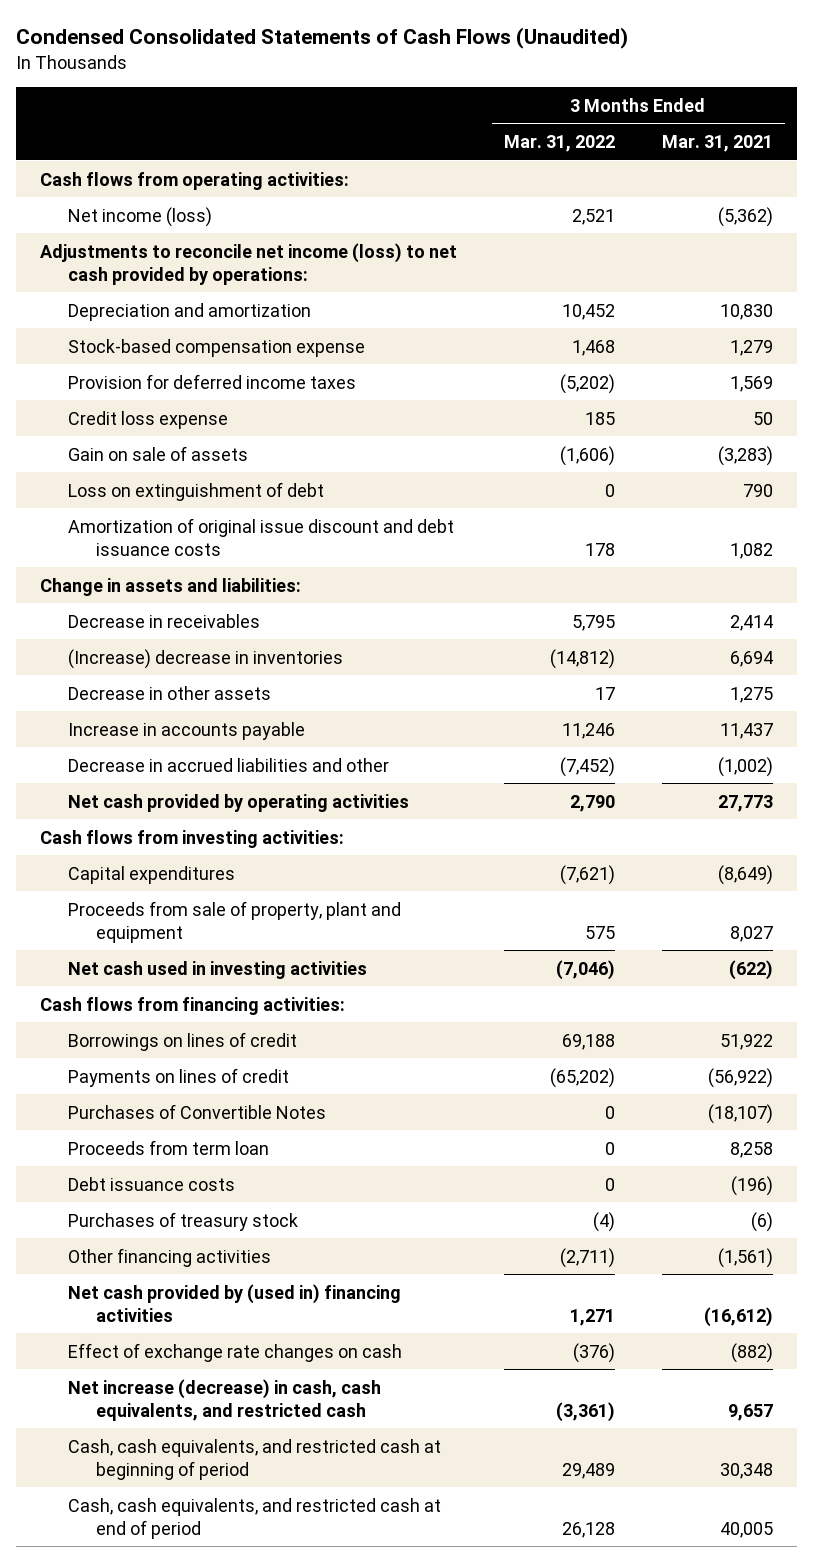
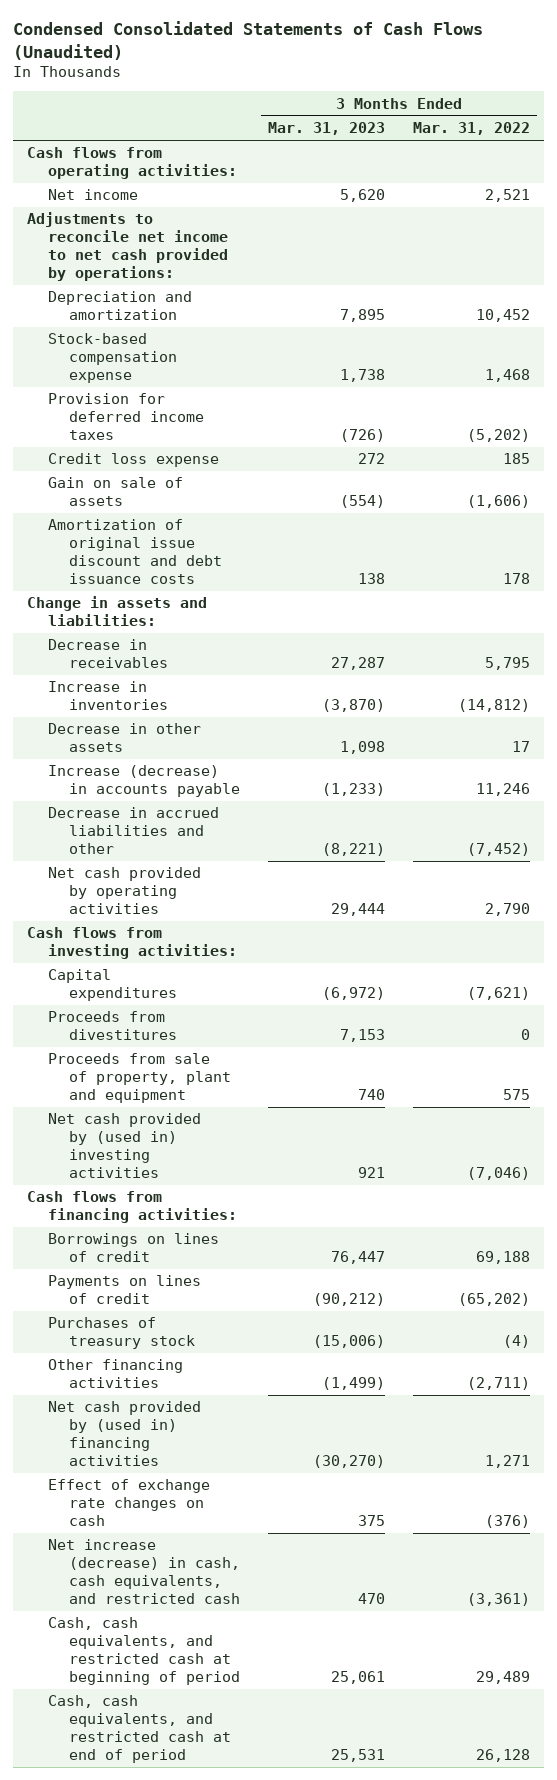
- | 3 Months Ended Mar. 31, 2022 | 3 Months Ended Mar. 31, 2021
+ | 3 Months Ended Mar. 31, 2023 | 3 Months Ended Mar. 31, 2022
- Net income (loss) | 2,521 | (5,362)
- Adjustments to reconcile net income (loss) to net cash provided by operations:
+ Net income | 5,620 | 2,521
+ Adjustments to reconcile net income to net cash provided by operations:
- Loss on extinguishment of debt | 0 | 790
- (Increase) decrease in inventories | (14,812) | 6,694
+ Increase in inventories | (3,870) | (14,812)
- Increase in accounts payable | 11,246 | 11,437
+ Increase (decrease) in accounts payable | (1,233) | 11,246
+ Proceeds from divestitures | 7,153 | 0
- Net cash used in investing activities | (7,046) | (622)
+ Net cash provided by (used in) investing activities | 921 | (7,046)
- Purchases of Convertible Notes | 0 | (18,107)
- Proceeds from term loan | 0 | 8,258
- Debt issuance costs | 0 | (196)

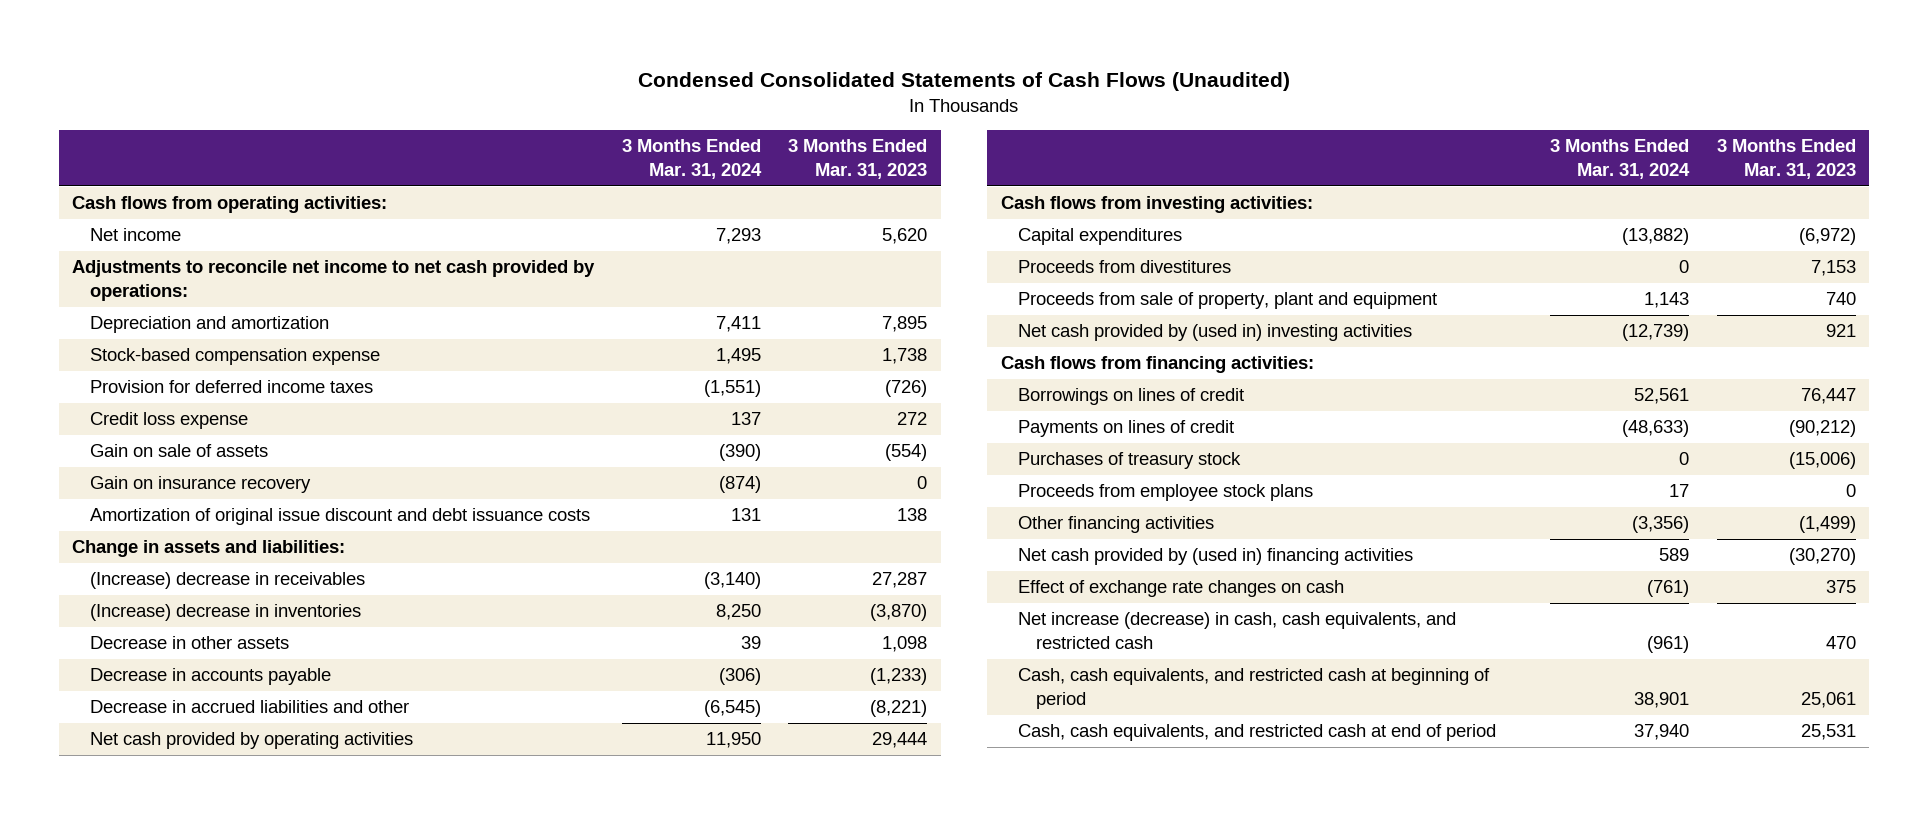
- | 3 Months Ended Mar. 31, 2023 | 3 Months Ended Mar. 31, 2022
+ | 3 Months Ended Mar. 31, 2024 | 3 Months Ended Mar. 31, 2023
+ Gain on insurance recovery | (874) | 0
- Decrease in receivables | 27,287 | 5,795
- Increase in inventories | (3,870) | (14,812)
+ (Increase) decrease in receivables | (3,140) | 27,287
+ (Increase) decrease in inventories | 8,250 | (3,870)
- Increase (decrease) in accounts payable | (1,233) | 11,246
+ Decrease in accounts payable | (306) | (1,233)
+ Proceeds from employee stock plans | 17 | 0

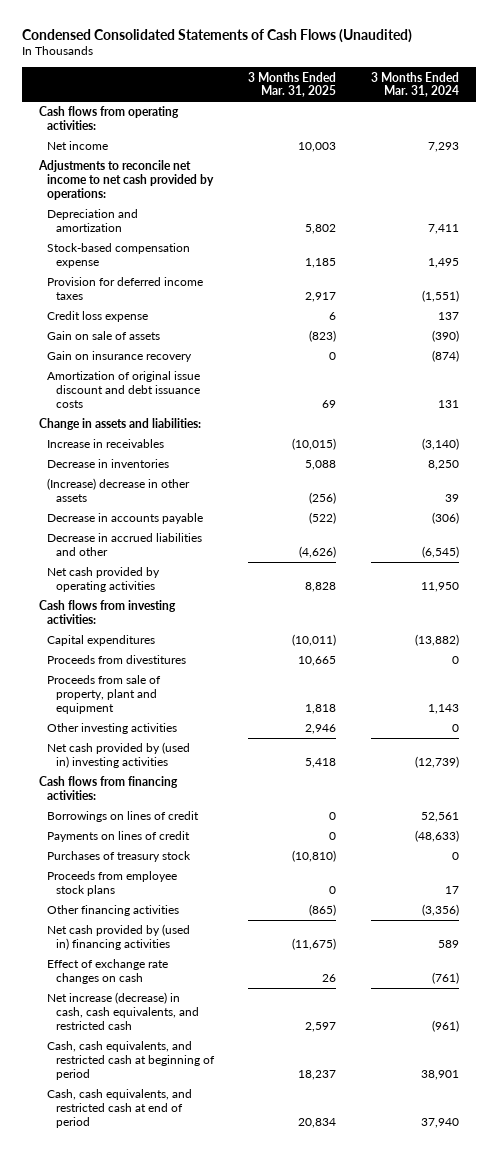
- | 3 Months Ended Mar. 31, 2024 | 3 Months Ended Mar. 31, 2023
+ | 3 Months Ended Mar. 31, 2025 | 3 Months Ended Mar. 31, 2024
- (Increase) decrease in receivables | (3,140) | 27,287
- (Increase) decrease in inventories | 8,250 | (3,870)
- Decrease in other assets | 39 | 1,098
+ Increase in receivables | (10,015) | (3,140)
+ Decrease in inventories | 5,088 | 8,250
+ (Increase) decrease in other assets | (256) | 39
+ Other investing activities | 2,946 | 0

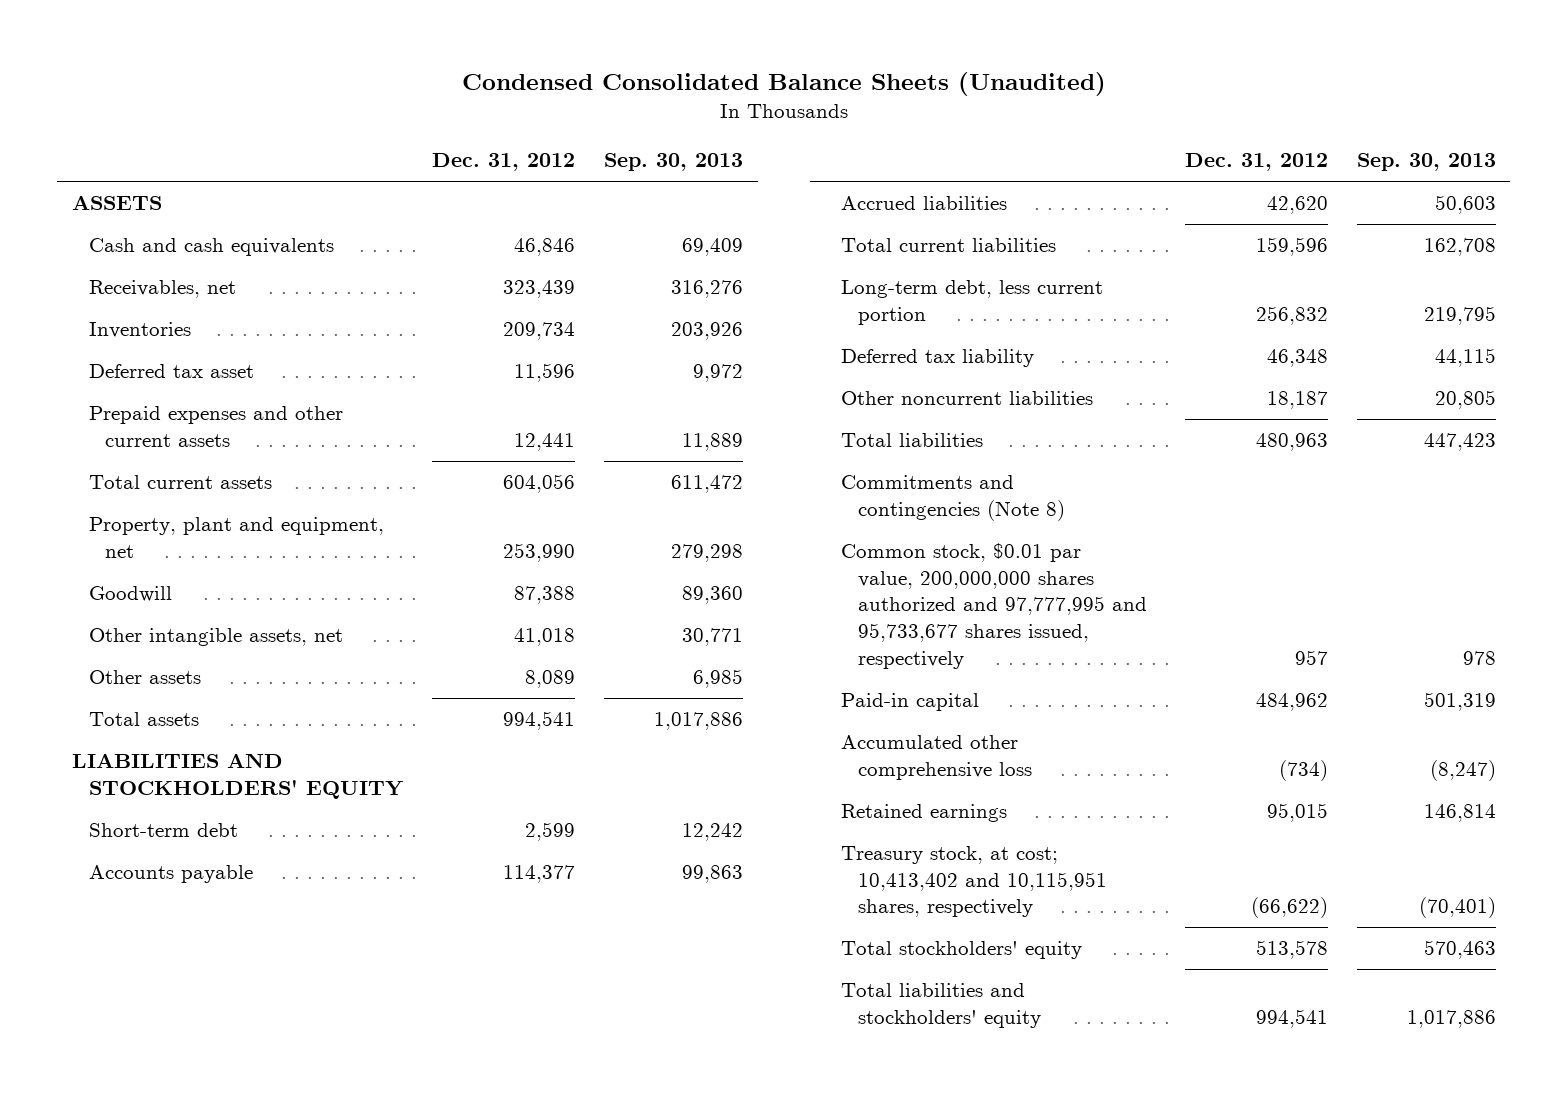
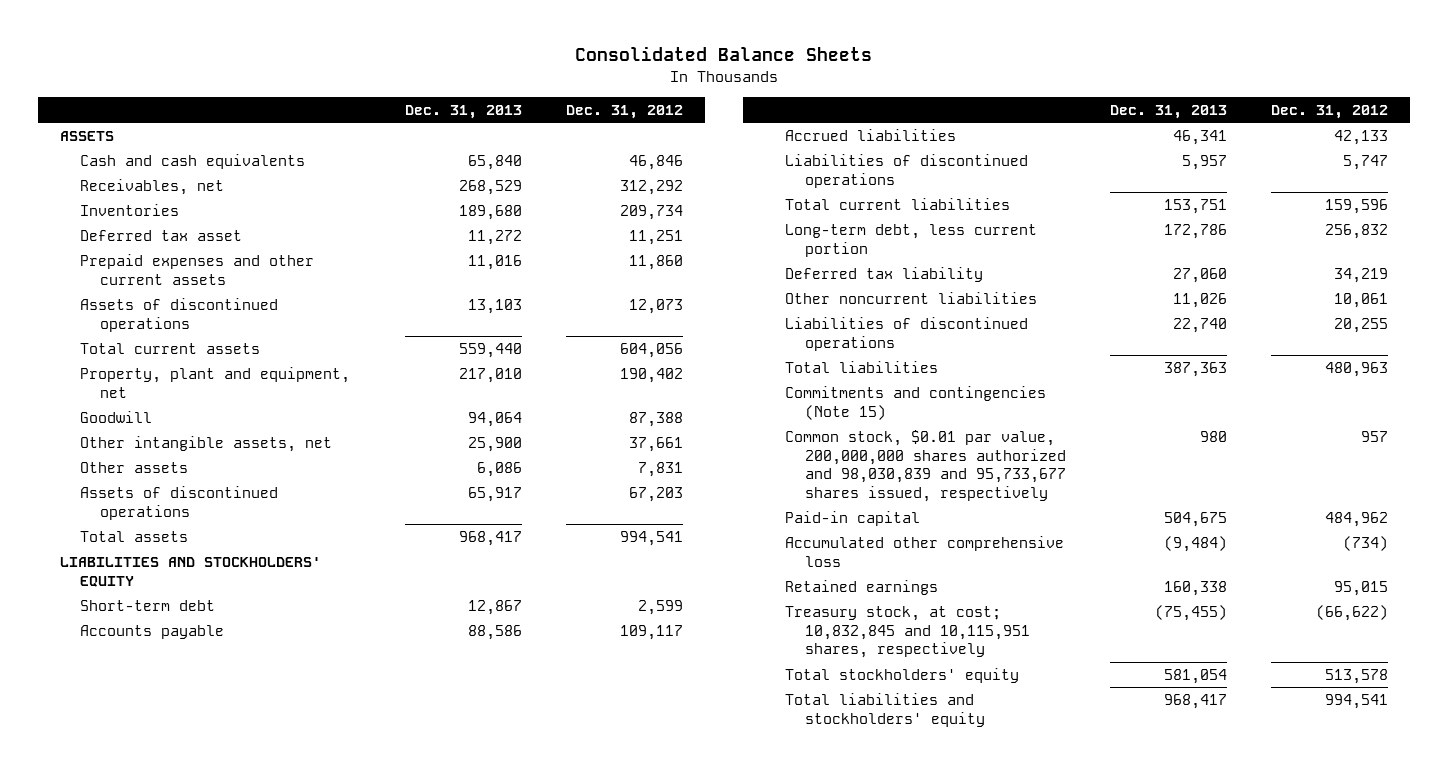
- Condensed Consolidated Balance Sheets (Unaudited)
+ Consolidated Balance Sheets
- | Dec. 31, 2012 | Sep. 30, 2013
+ | Dec. 31, 2013 | Dec. 31, 2012
- Receivables, net | 323,439 | 316,276
+ Receivables, net | 268,529 | 312,292
- Deferred tax asset | 11,596 | 9,972
- Prepaid expenses and other current assets | 12,441 | 11,889
+ Deferred tax asset | 11,272 | 11,251
+ Prepaid expenses and other current assets | 11,016 | 11,860
+ Assets of discontinued operations | 13,103 | 12,073
- Property, plant and equipment, net | 253,990 | 279,298
+ Property, plant and equipment, net | 217,010 | 190,402
- Other intangible assets, net | 41,018 | 30,771
- Other assets | 8,089 | 6,985
+ Other intangible assets, net | 25,900 | 37,661
+ Other assets | 6,086 | 7,831
+ Assets of discontinued operations | 65,917 | 67,203
- Accounts payable | 114,377 | 99,863
- Accrued liabilities | 42,620 | 50,603
+ Accounts payable | 88,586 | 109,117
+ Accrued liabilities | 46,341 | 42,133
+ Liabilities of discontinued operations | 5,957 | 5,747
- Deferred tax liability | 46,348 | 44,115
- Other noncurrent liabilities | 18,187 | 20,805
+ Deferred tax liability | 27,060 | 34,219
+ Other noncurrent liabilities | 11,026 | 10,061
+ Liabilities of discontinued operations | 22,740 | 20,255
- Commitments and contingencies (Note 8)
- Common stock, $0.01 par value, 200,000,000 shares authorized and 97,777,995 and 95,733,677 shares issued, respectively | 957 | 978
+ Commitments and contingencies (Note 15)
+ Common stock, $0.01 par value, 200,000,000 shares authorized and 98,030,839 and 95,733,677 shares issued, respectively | 980 | 957
- Treasury stock, at cost; 10,413,402 and 10,115,951 shares, respectively | (66,622) | (70,401)
+ Treasury stock, at cost; 10,832,845 and 10,115,951 shares, respectively | (75,455) | (66,622)

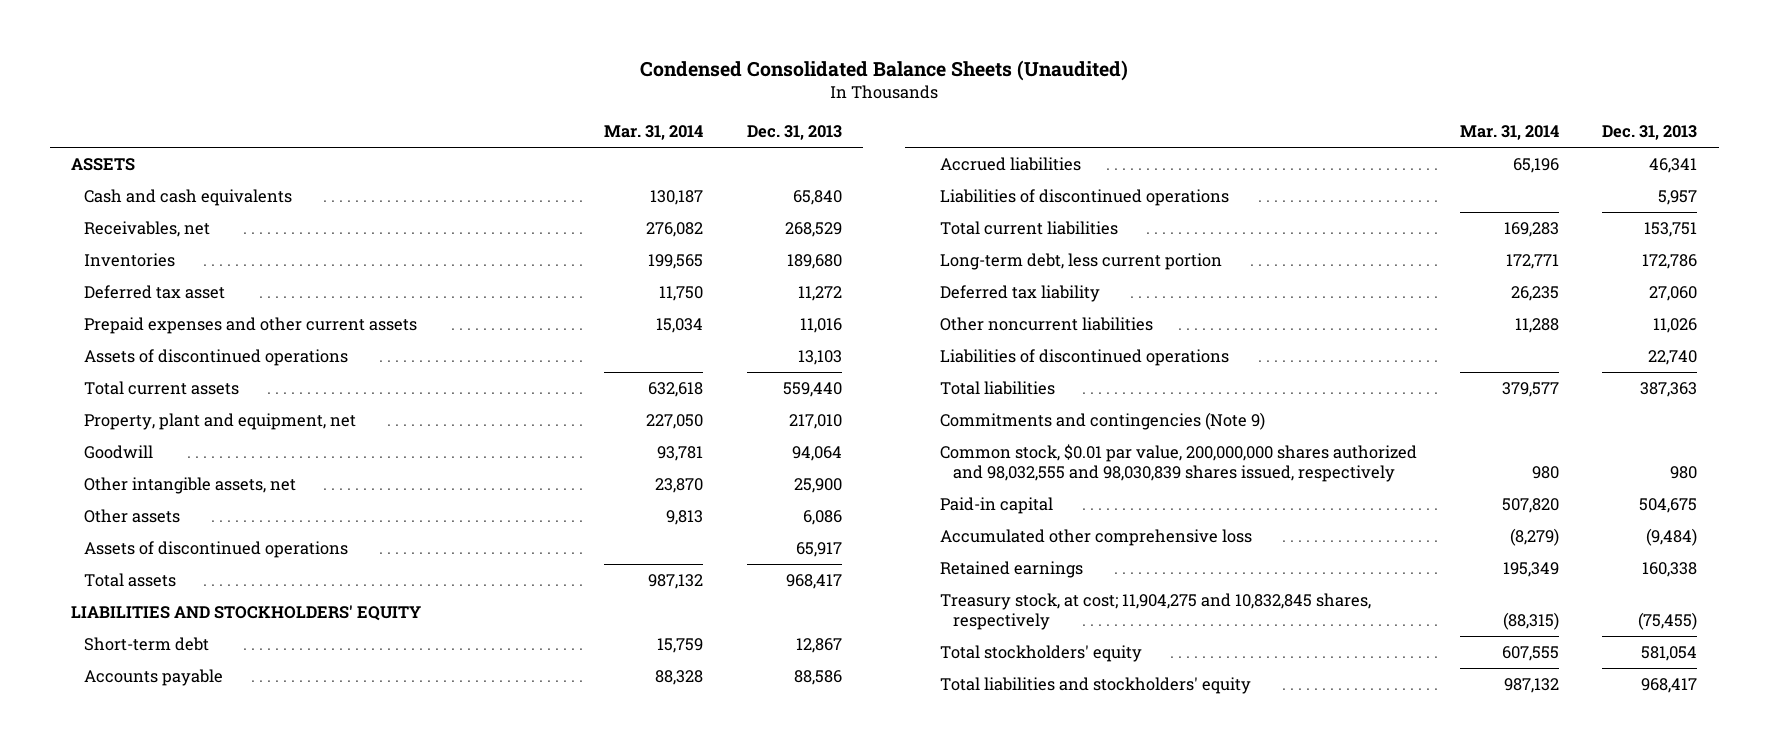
- Consolidated Balance Sheets
+ Condensed Consolidated Balance Sheets (Unaudited)
- | Dec. 31, 2013 | Dec. 31, 2012
+ | Mar. 31, 2014 | Dec. 31, 2013
- Commitments and contingencies (Note 15)
- Common stock, $0.01 par value, 200,000,000 shares authorized and 98,030,839 and 95,733,677 shares issued, respectively | 980 | 957
+ Commitments and contingencies (Note 9)
+ Common stock, $0.01 par value, 200,000,000 shares authorized and 98,032,555 and 98,030,839 shares issued, respectively | 980 | 980
- Treasury stock, at cost; 10,832,845 and 10,115,951 shares, respectively | (75,455) | (66,622)
+ Treasury stock, at cost; 11,904,275 and 10,832,845 shares, respectively | (88,315) | (75,455)

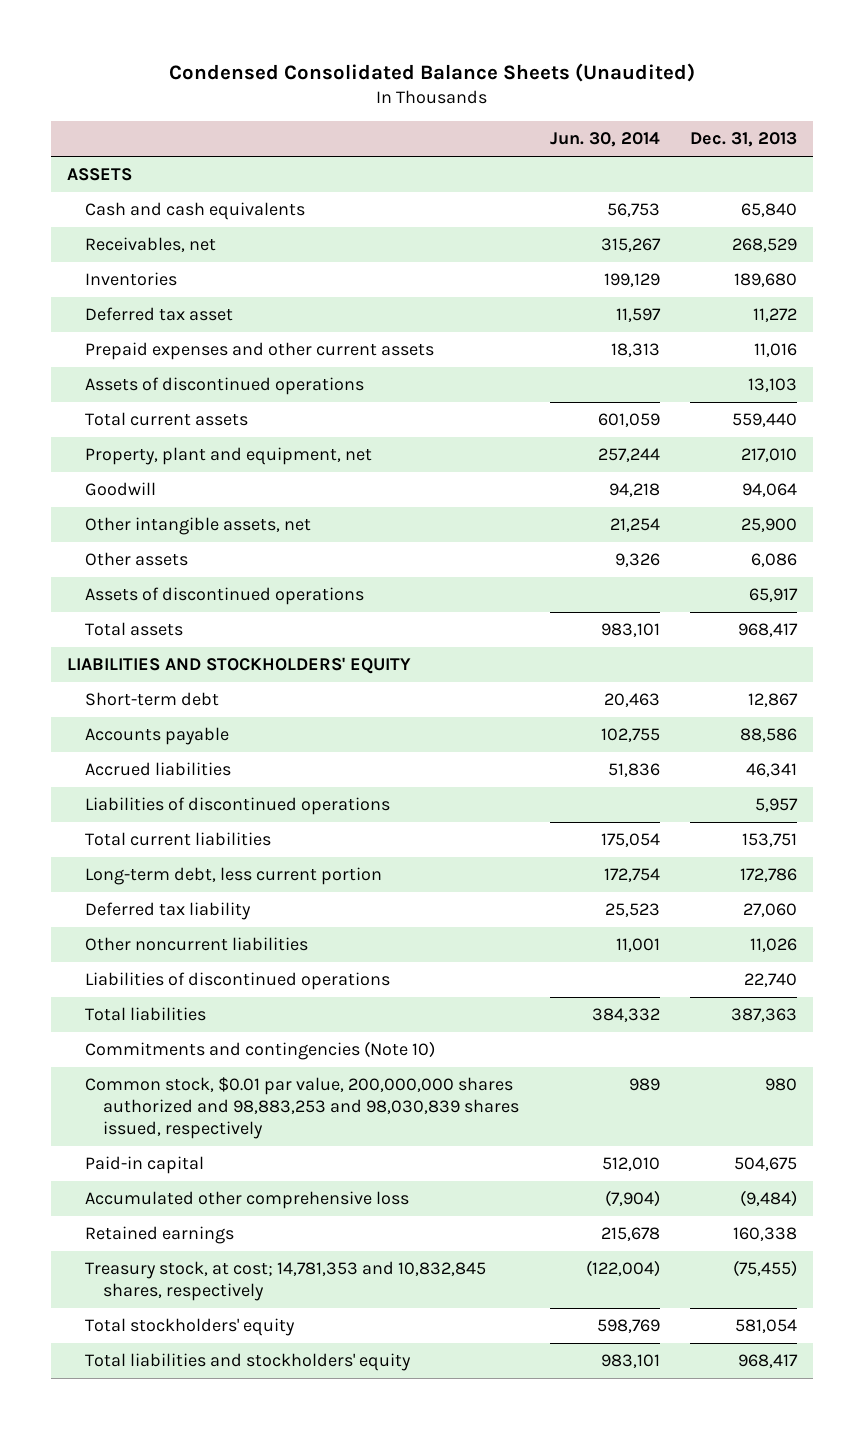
- | Mar. 31, 2014 | Dec. 31, 2013
+ | Jun. 30, 2014 | Dec. 31, 2013
- Commitments and contingencies (Note 9)
- Common stock, $0.01 par value, 200,000,000 shares authorized and 98,032,555 and 98,030,839 shares issued, respectively | 980 | 980
+ Commitments and contingencies (Note 10)
+ Common stock, $0.01 par value, 200,000,000 shares authorized and 98,883,253 and 98,030,839 shares issued, respectively | 989 | 980
- Treasury stock, at cost; 11,904,275 and 10,832,845 shares, respectively | (88,315) | (75,455)
+ Treasury stock, at cost; 14,781,353 and 10,832,845 shares, respectively | (122,004) | (75,455)

